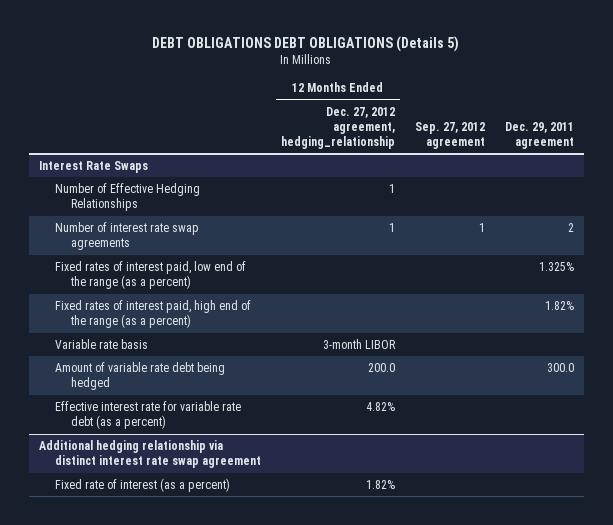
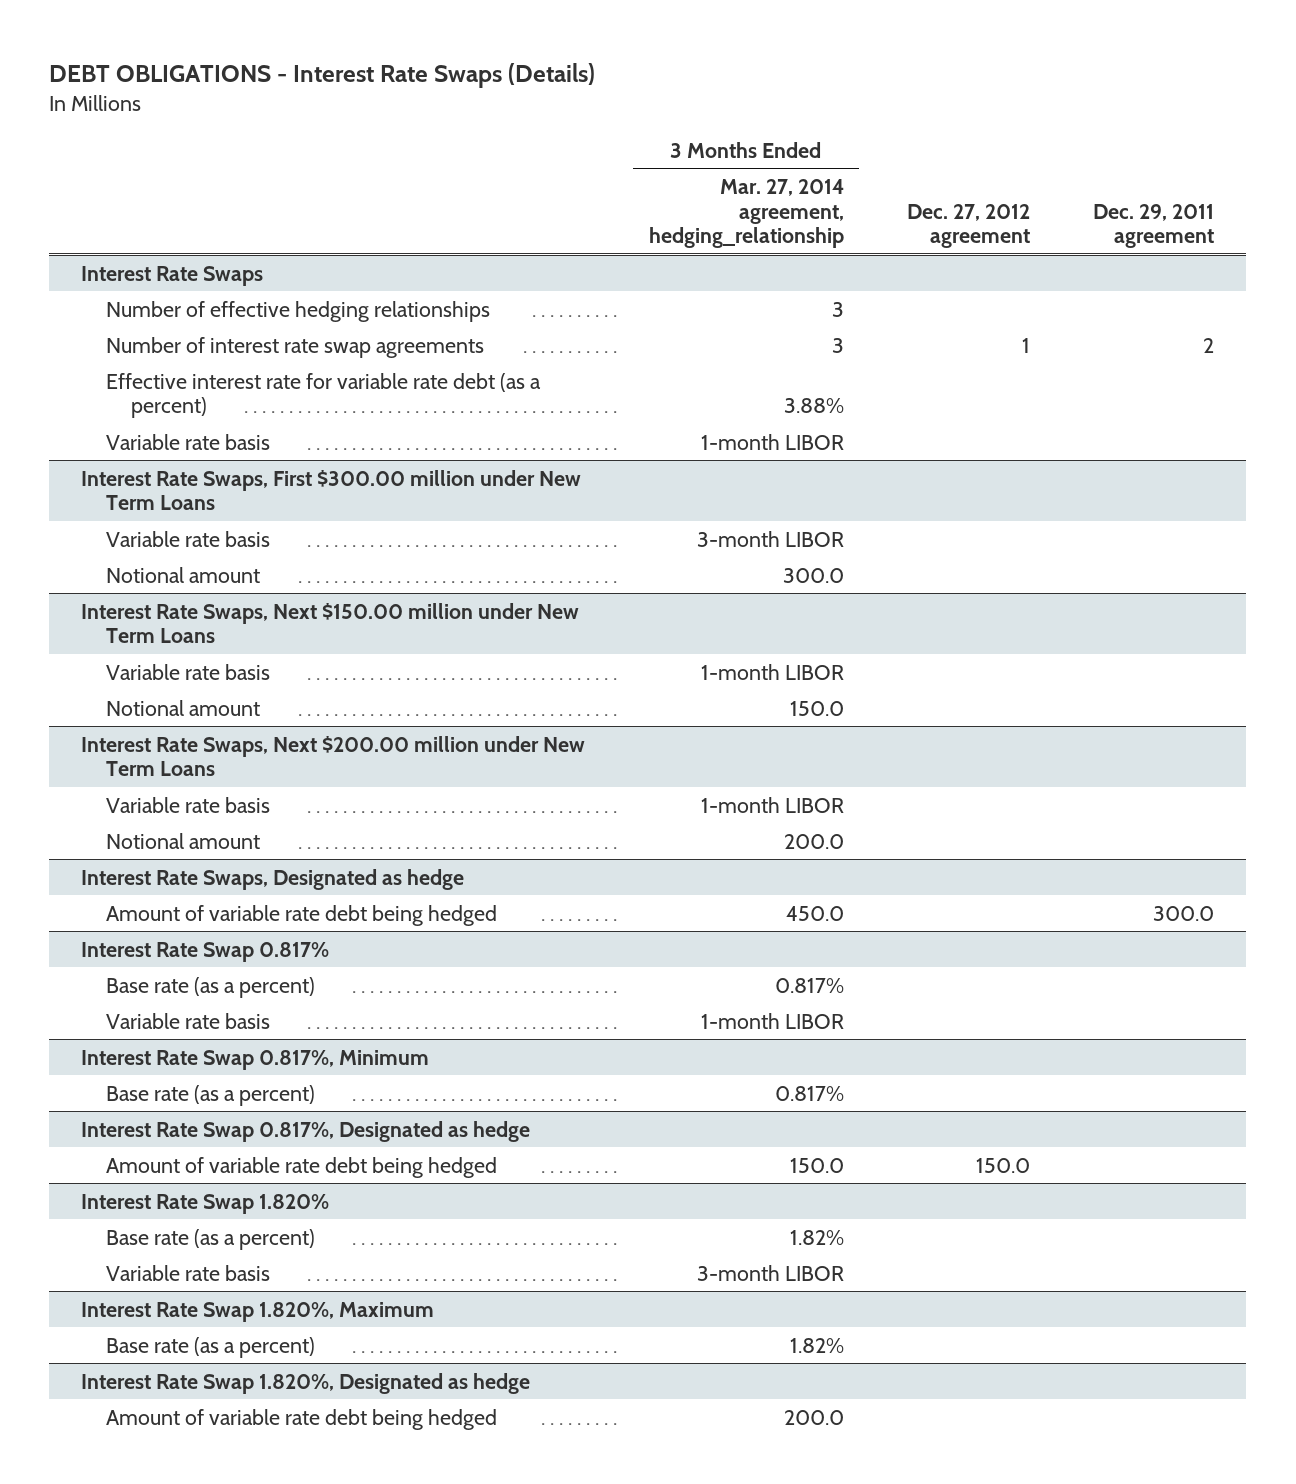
- DEBT OBLIGATIONS DEBT OBLIGATIONS (Details 5)
+ DEBT OBLIGATIONS - Interest Rate Swaps (Details)
- | 12 Months Ended Dec. 27, 2012 agreement, hedging_relationship | Sep. 27, 2012 agreement | Dec. 29, 2011 agreement
+ | 3 Months Ended Mar. 27, 2014 agreement, hedging_relationship | Dec. 27, 2012 agreement | Dec. 29, 2011 agreement
@ Interest Rate Swaps
- Number of Effective Hedging Relationships | 1 | |
+ Number of effective hedging relationships | 3 | |
- Fixed rates of interest paid, low end of the range (as a percent) | | | 1.325%
- Fixed rates of interest paid, high end of the range (as a percent) | | | 1.82%
- Amount of variable rate debt being hedged | 200.0 | | 300.0
- Additional hedging relationship via distinct interest rate swap agreement
- Fixed rate of interest (as a percent) | 1.82% | |
@ Interest Rate Swaps
moved down: Variable rate basis | 1-month LIBOR | |
+ Interest Rate Swaps, First $300.00 million under New Term Loans
+ Variable rate basis | 3-month LIBOR | |
+ Notional amount | 300.0 | |
+ Interest Rate Swaps, Next $150.00 million under New Term Loans
+ Variable rate basis | 1-month LIBOR | |
+ Notional amount | 150.0 | |
+ Interest Rate Swaps, Next $200.00 million under New Term Loans
+ Variable rate basis | 1-month LIBOR | |
+ Notional amount | 200.0 | |
+ Interest Rate Swaps, Designated as hedge
+ Amount of variable rate debt being hedged | 450.0 | | 300.0
+ Interest Rate Swap 0.817%
+ Base rate (as a percent) | 0.817% | |
+ Variable rate basis | 1-month LIBOR | |
+ Interest Rate Swap 0.817%, Minimum
+ Base rate (as a percent) | 0.817% | |
+ Interest Rate Swap 0.817%, Designated as hedge
+ Amount of variable rate debt being hedged | 150.0 | 150.0 |
+ Interest Rate Swap 1.820%
+ Base rate (as a percent) | 1.82% | |
+ Variable rate basis | 3-month LIBOR | |
+ Interest Rate Swap 1.820%, Maximum
+ Base rate (as a percent) | 1.82% | |
+ Interest Rate Swap 1.820%, Designated as hedge
+ Amount of variable rate debt being hedged | 200.0 | |

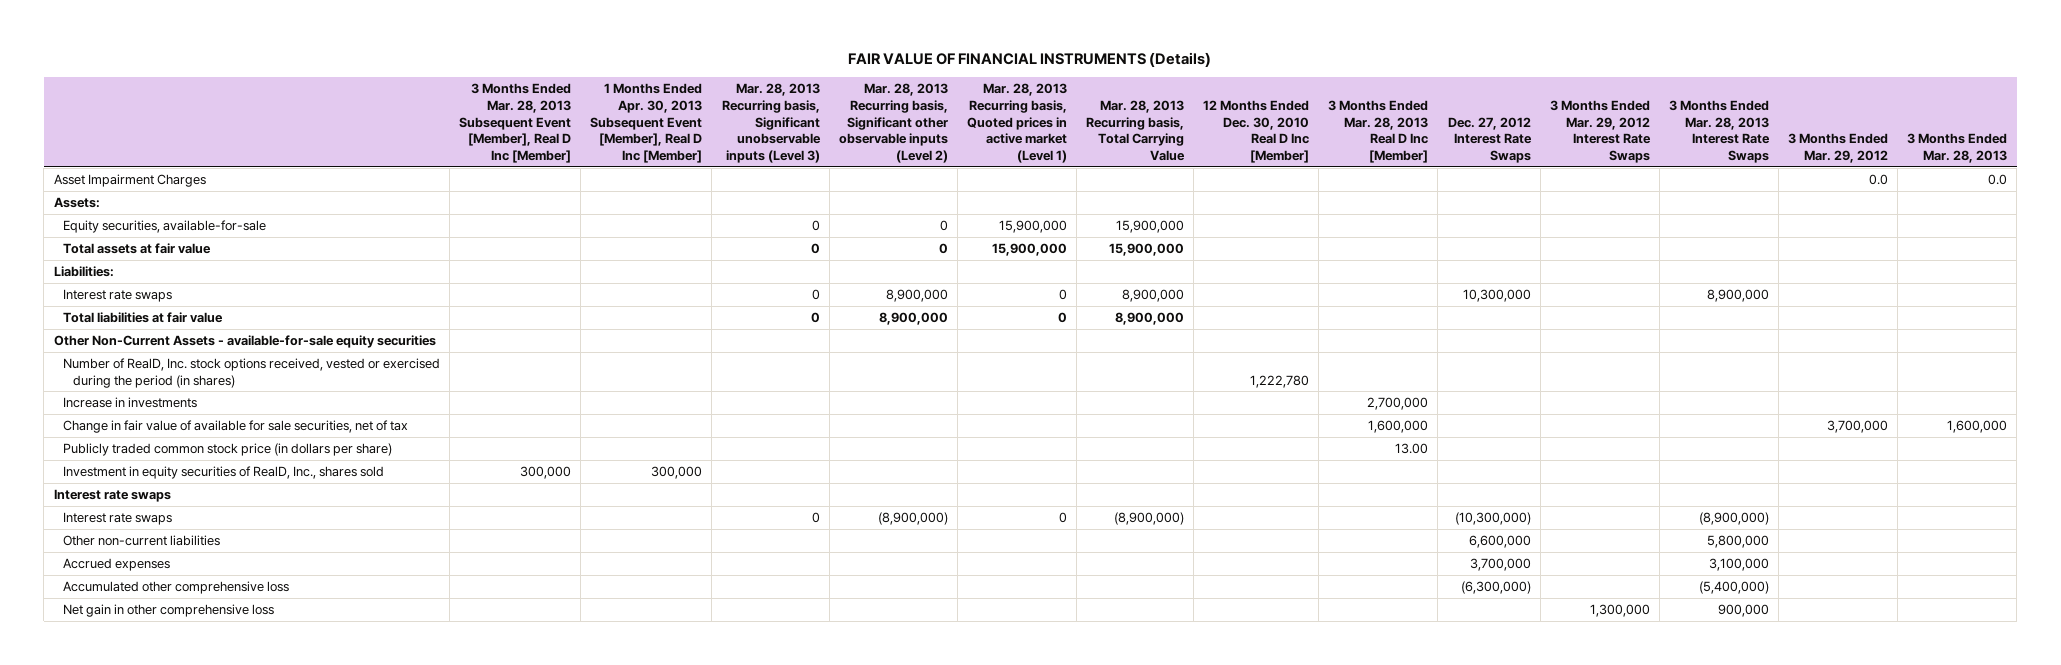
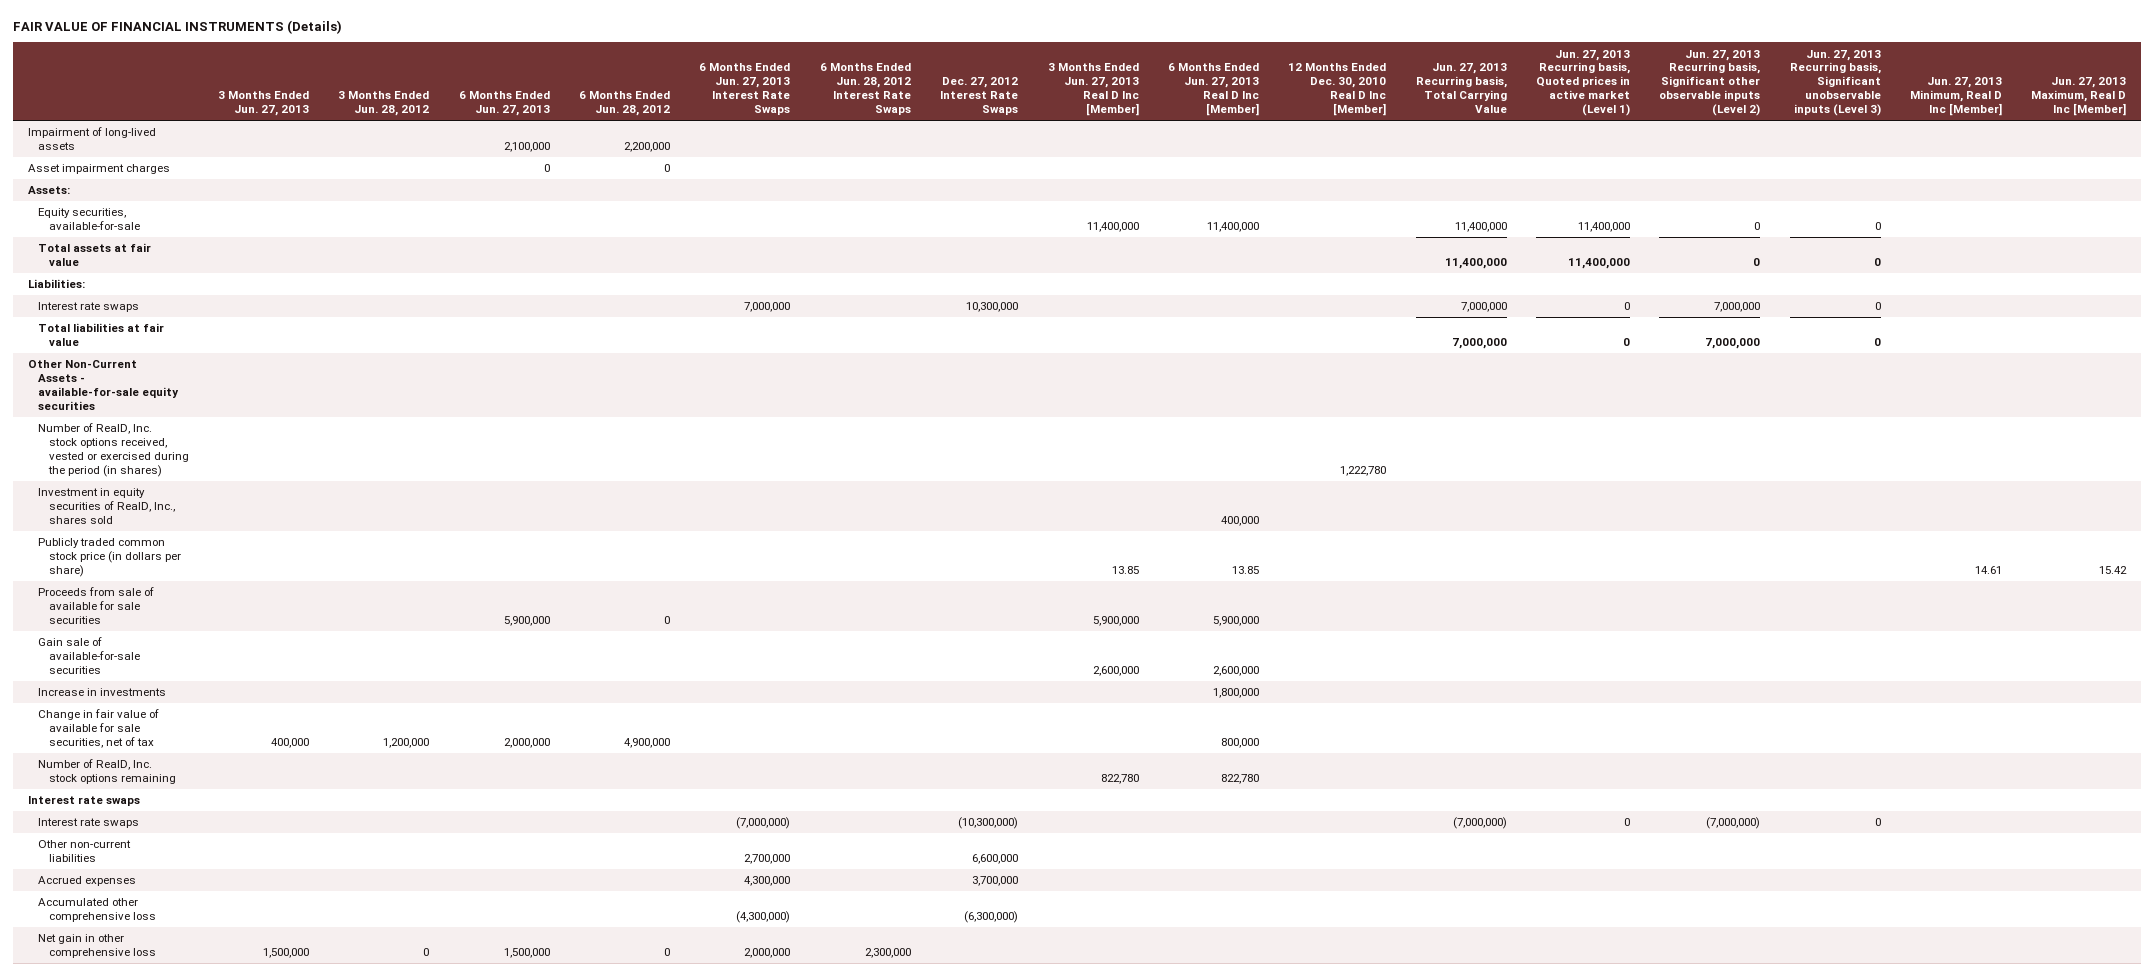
- | 3 Months Ended Mar. 28, 2013 Subsequent Event [Member], Real D Inc [Member] | 1 Months Ended Apr. 30, 2013 Subsequent Event [Member], Real D Inc [Member] | Mar. 28, 2013 Recurring basis, Significant unobservable inputs (Level 3) | Mar. 28, 2013 Recurring basis, Significant other observable inputs (Level 2) | Mar. 28, 2013 Recurring basis, Quoted prices in active market (Level 1) | Mar. 28, 2013 Recurring basis, Total Carrying Value | 12 Months Ended Dec. 30, 2010 Real D Inc [Member] | 3 Months Ended Mar. 28, 2013 Real D Inc [Member] | Dec. 27, 2012 Interest Rate Swaps | 3 Months Ended Mar. 29, 2012 Interest Rate Swaps | 3 Months Ended Mar. 28, 2013 Interest Rate Swaps | 3 Months Ended Mar. 29, 2012 | 3 Months Ended Mar. 28, 2013
+ | 3 Months Ended Jun. 27, 2013 | 3 Months Ended Jun. 28, 2012 | 6 Months Ended Jun. 27, 2013 | 6 Months Ended Jun. 28, 2012 | 6 Months Ended Jun. 27, 2013 Interest Rate Swaps | 6 Months Ended Jun. 28, 2012 Interest Rate Swaps | Dec. 27, 2012 Interest Rate Swaps | 3 Months Ended Jun. 27, 2013 Real D Inc [Member] | 6 Months Ended Jun. 27, 2013 Real D Inc [Member] | 12 Months Ended Dec. 30, 2010 Real D Inc [Member] | Jun. 27, 2013 Recurring basis, Total Carrying Value | Jun. 27, 2013 Recurring basis, Quoted prices in active market (Level 1) | Jun. 27, 2013 Recurring basis, Significant other observable inputs (Level 2) | Jun. 27, 2013 Recurring basis, Significant unobservable inputs (Level 3) | Jun. 27, 2013 Minimum, Real D Inc [Member] | Jun. 27, 2013 Maximum, Real D Inc [Member]
- Asset Impairment Charges | | | | | | | | | | | | 0.0 | 0.0
+ Impairment of long-lived assets | | | 2,100,000 | 2,200,000 | | | | | | | | | | | |
+ Asset impairment charges | | | 0 | 0 | | | | | | | | | | | |
moved up: Investment in equity securities of RealD, Inc., shares sold | | | | | | | | | 400,000 | | | | | | |
moved up: Publicly traded common stock price (in dollars per share) | | | | | | | | 13.85 | 13.85 | | | | | | 14.61 | 15.42
+ Proceeds from sale of available for sale securities | | | 5,900,000 | 0 | | | | 5,900,000 | 5,900,000 | | | | | | |
+ Gain sale of available-for-sale securities | | | | | | | | 2,600,000 | 2,600,000 | | | | | | |
+ Number of RealD, Inc. stock options remaining | | | | | | | | 822,780 | 822,780 | | | | | | |

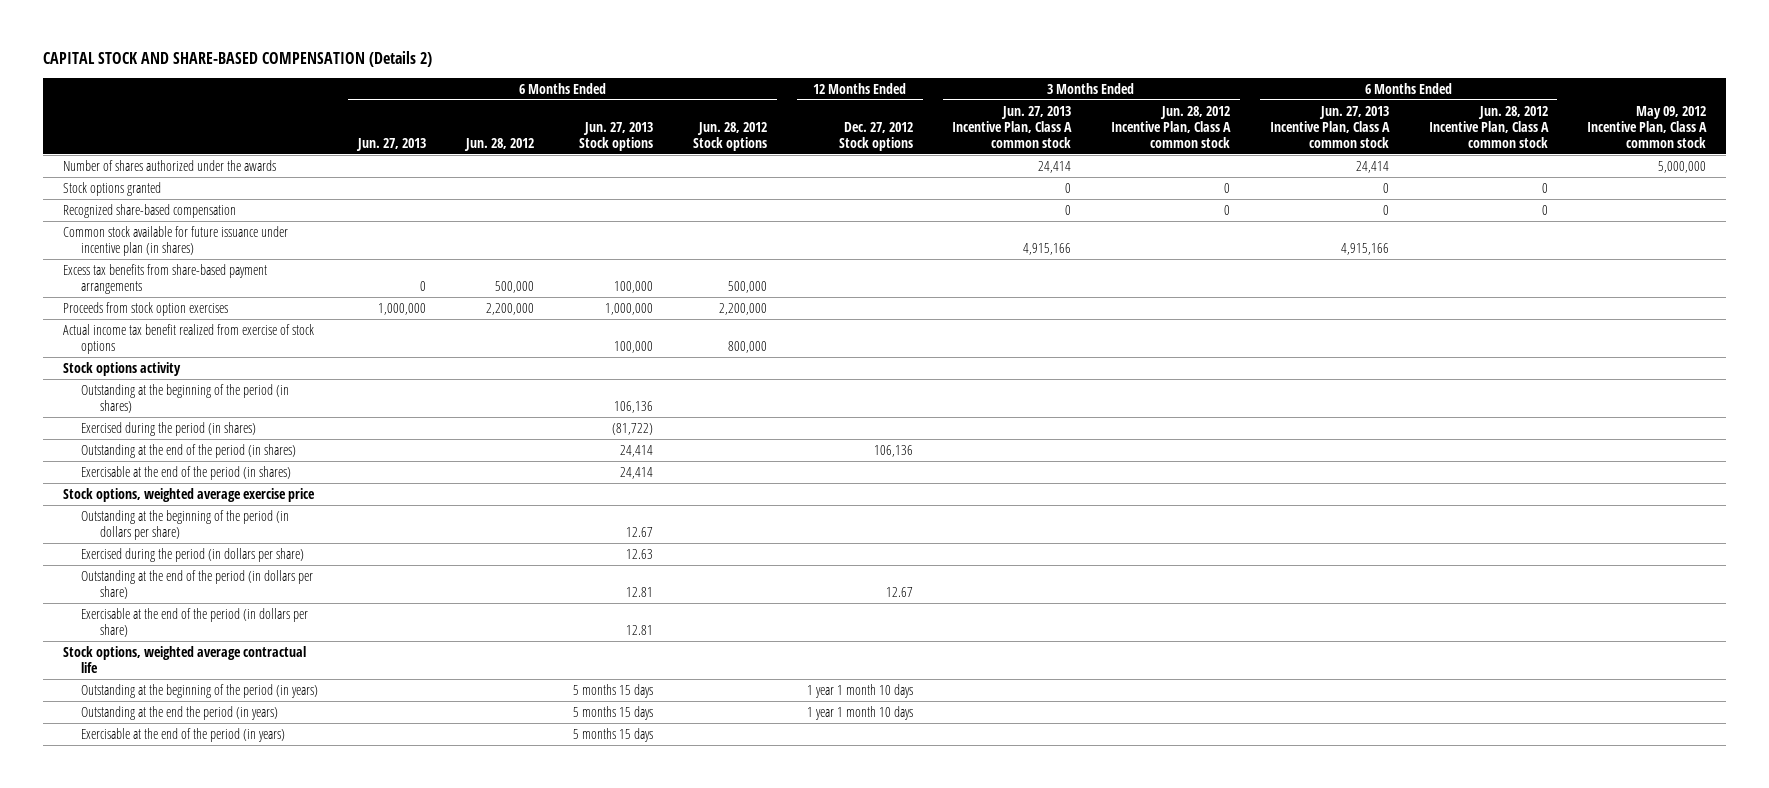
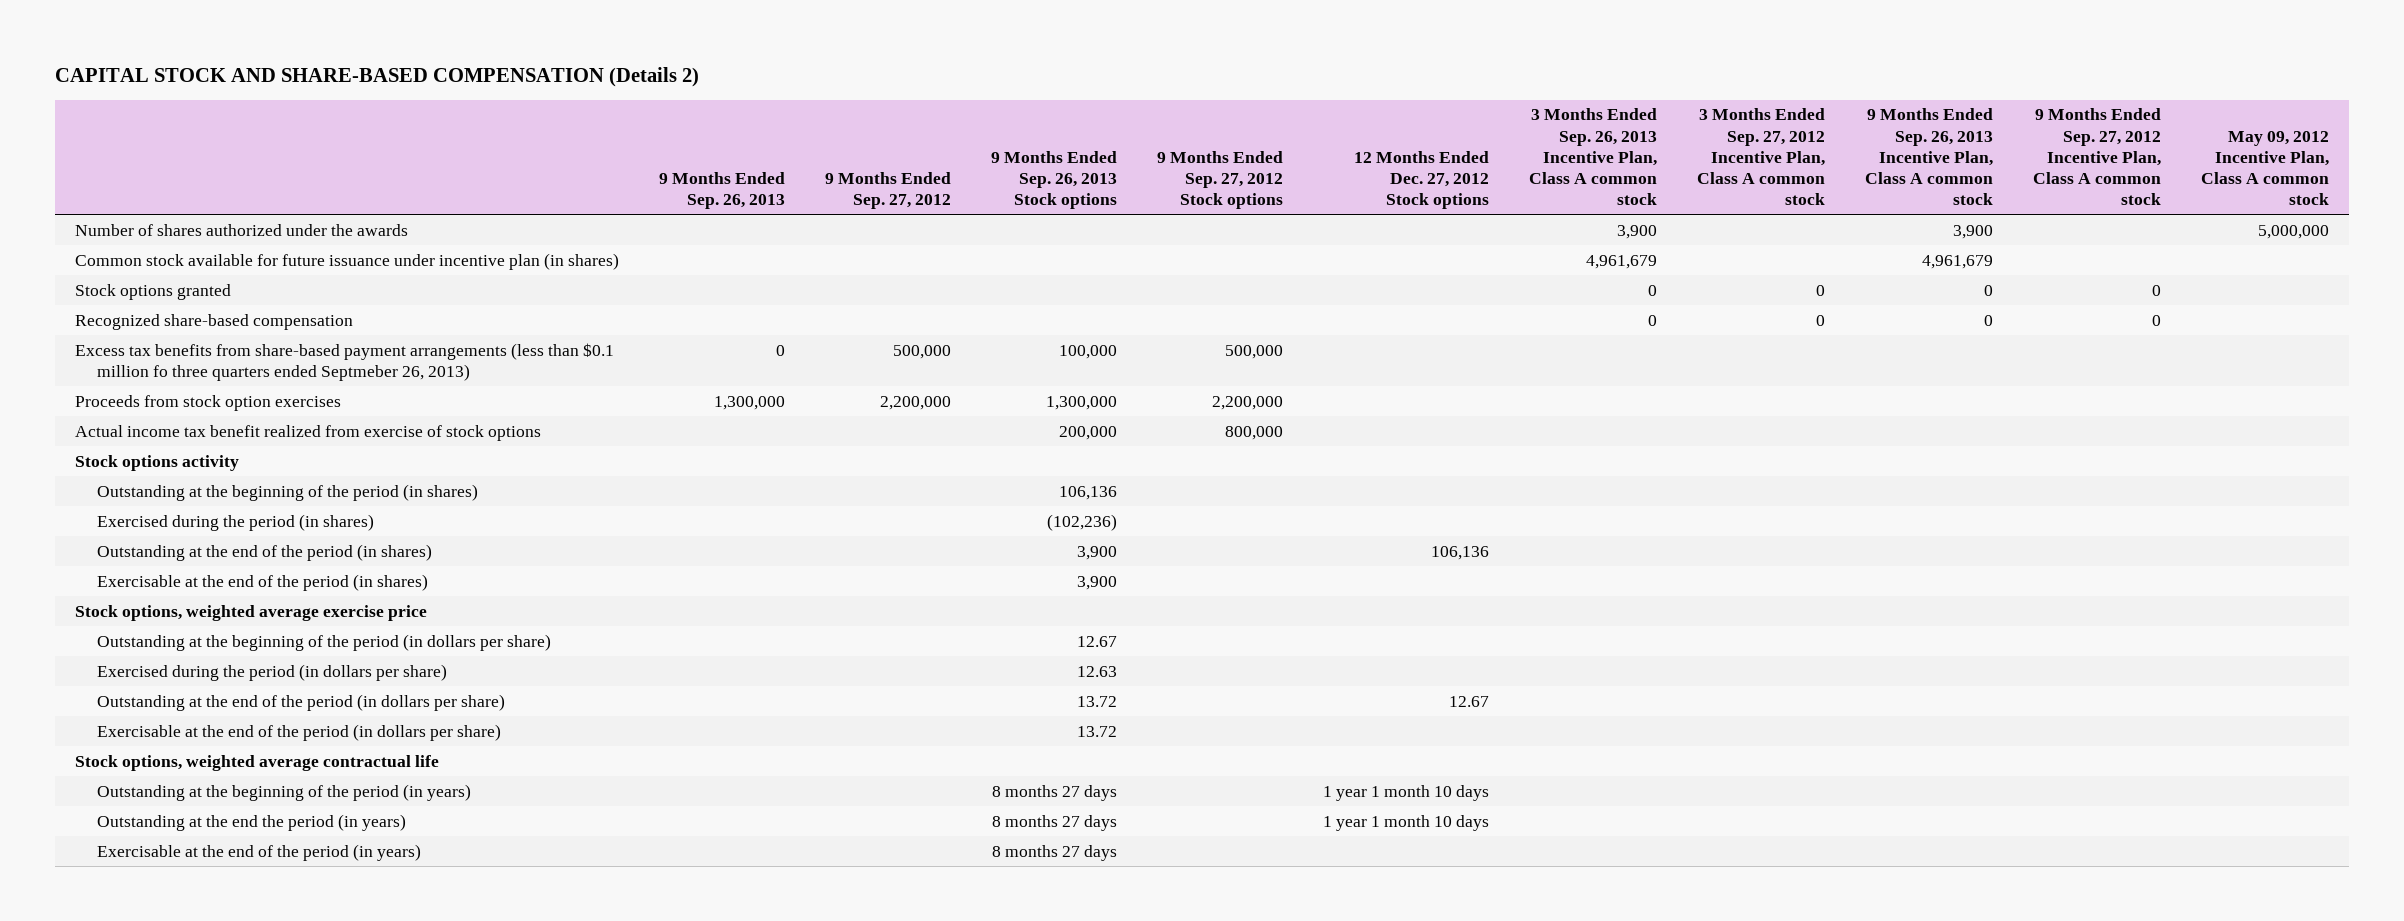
- | 6 Months Ended Jun. 27, 2013 | 6 Months Ended Jun. 28, 2012 | 6 Months Ended Jun. 27, 2013 Stock options | 6 Months Ended Jun. 28, 2012 Stock options | 12 Months Ended Dec. 27, 2012 Stock options | 3 Months Ended Jun. 27, 2013 Incentive Plan, Class A common stock | 3 Months Ended Jun. 28, 2012 Incentive Plan, Class A common stock | 6 Months Ended Jun. 27, 2013 Incentive Plan, Class A common stock | 6 Months Ended Jun. 28, 2012 Incentive Plan, Class A common stock | May 09, 2012 Incentive Plan, Class A common stock
+ | 9 Months Ended Sep. 26, 2013 | 9 Months Ended Sep. 27, 2012 | 9 Months Ended Sep. 26, 2013 Stock options | 9 Months Ended Sep. 27, 2012 Stock options | 12 Months Ended Dec. 27, 2012 Stock options | 3 Months Ended Sep. 26, 2013 Incentive Plan, Class A common stock | 3 Months Ended Sep. 27, 2012 Incentive Plan, Class A common stock | 9 Months Ended Sep. 26, 2013 Incentive Plan, Class A common stock | 9 Months Ended Sep. 27, 2012 Incentive Plan, Class A common stock | May 09, 2012 Incentive Plan, Class A common stock
moved up: Common stock available for future issuance under incentive plan (in shares) | | | | | | 4,961,679 | | 4,961,679 | |
- Excess tax benefits from share-based payment arrangements | 0 | 500,000 | 100,000 | 500,000 | | | | | |
+ Excess tax benefits from share-based payment arrangements (less than $0.1 million fo three quarters ended Septmeber 26, 2013) | 0 | 500,000 | 100,000 | 500,000 | | | | | |

